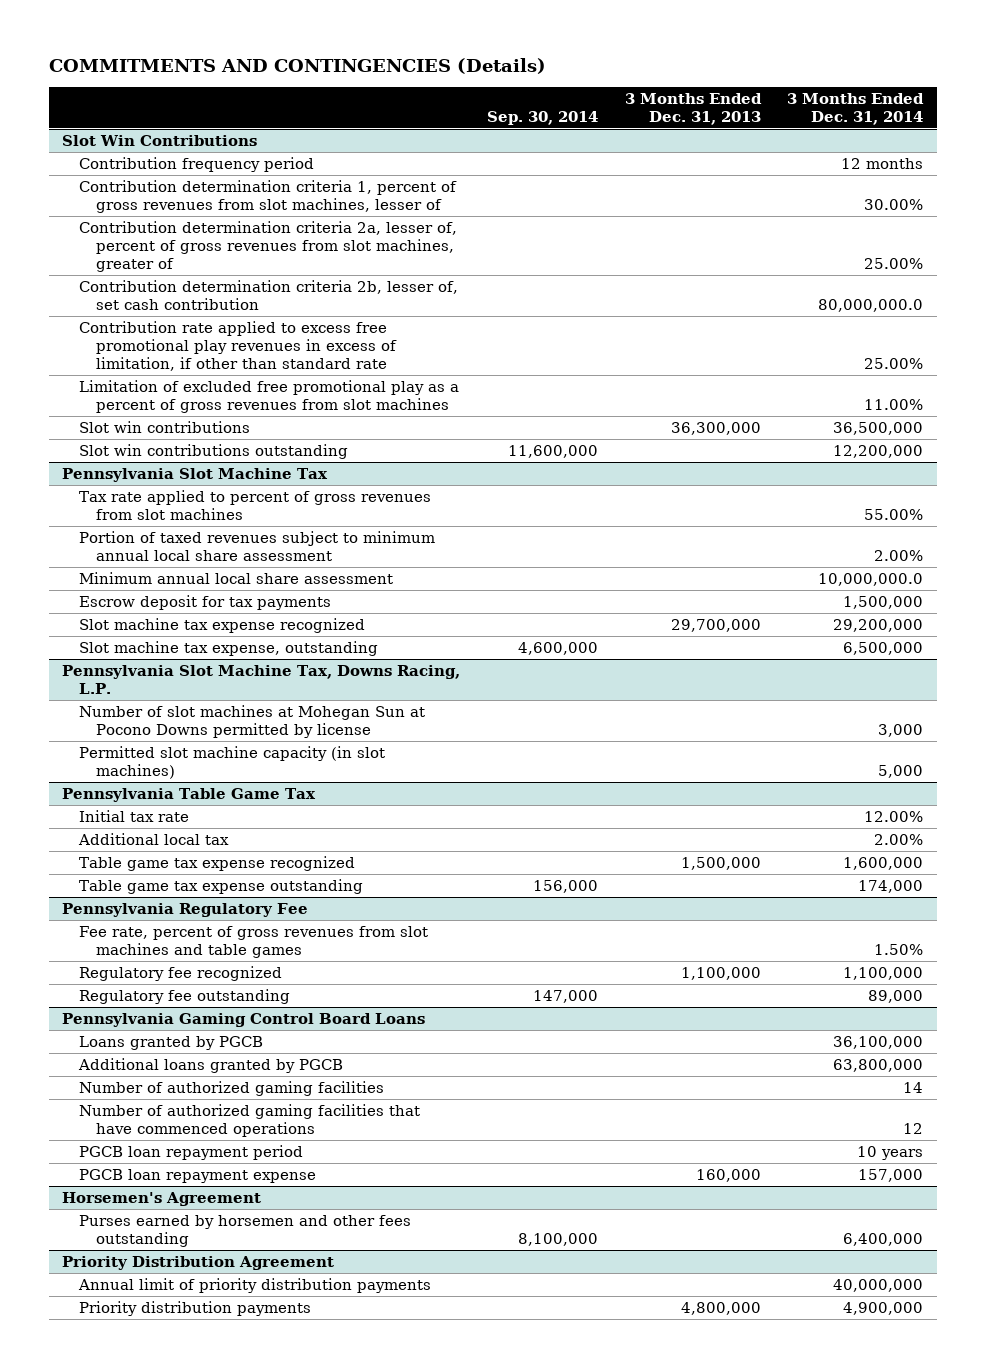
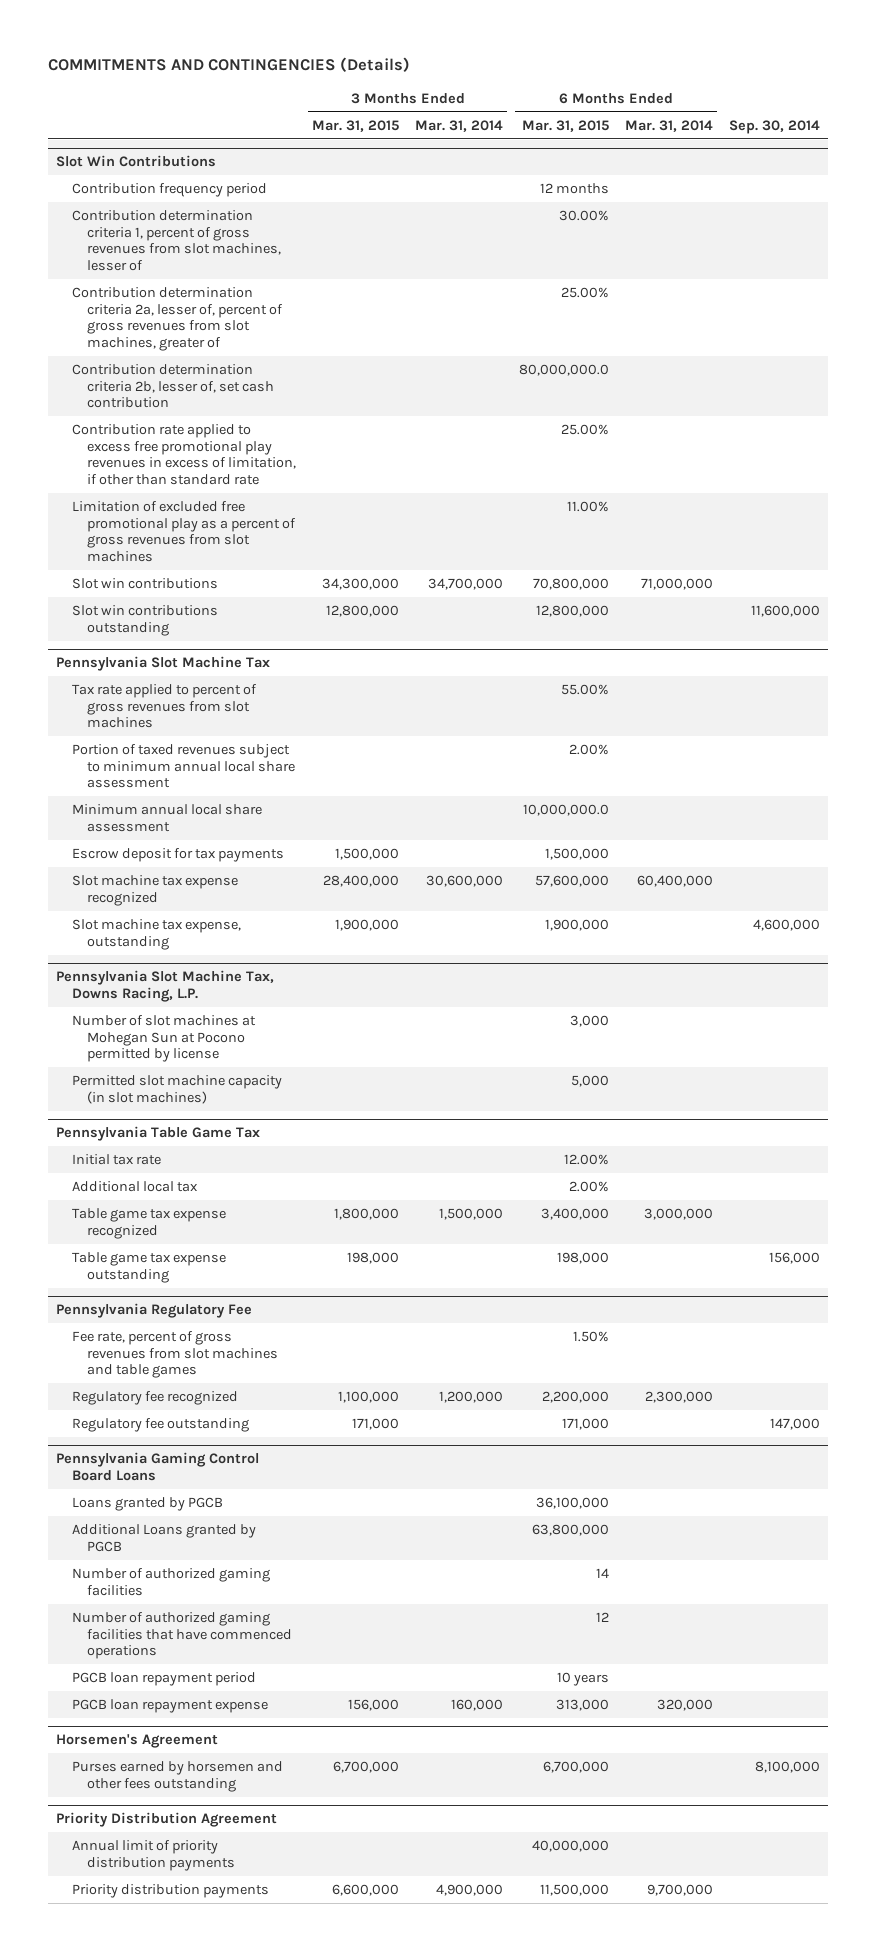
- | Sep. 30, 2014 | 3 Months Ended Dec. 31, 2013 | 3 Months Ended Dec. 31, 2014
+ | 3 Months Ended Mar. 31, 2015 | 3 Months Ended Mar. 31, 2014 | 6 Months Ended Mar. 31, 2015 | 6 Months Ended Mar. 31, 2014 | Sep. 30, 2014
@ Pennsylvania Slot Machine Tax, Downs Racing, L.P.
- Number of slot machines at Mohegan Sun at Pocono Downs permitted by license | | | 3,000
+ Number of slot machines at Mohegan Sun at Pocono permitted by license | | | 3,000 | |
@ Pennsylvania Gaming Control Board Loans
- Additional loans granted by PGCB | | | 63,800,000
+ Additional Loans granted by PGCB | | | 63,800,000 | |

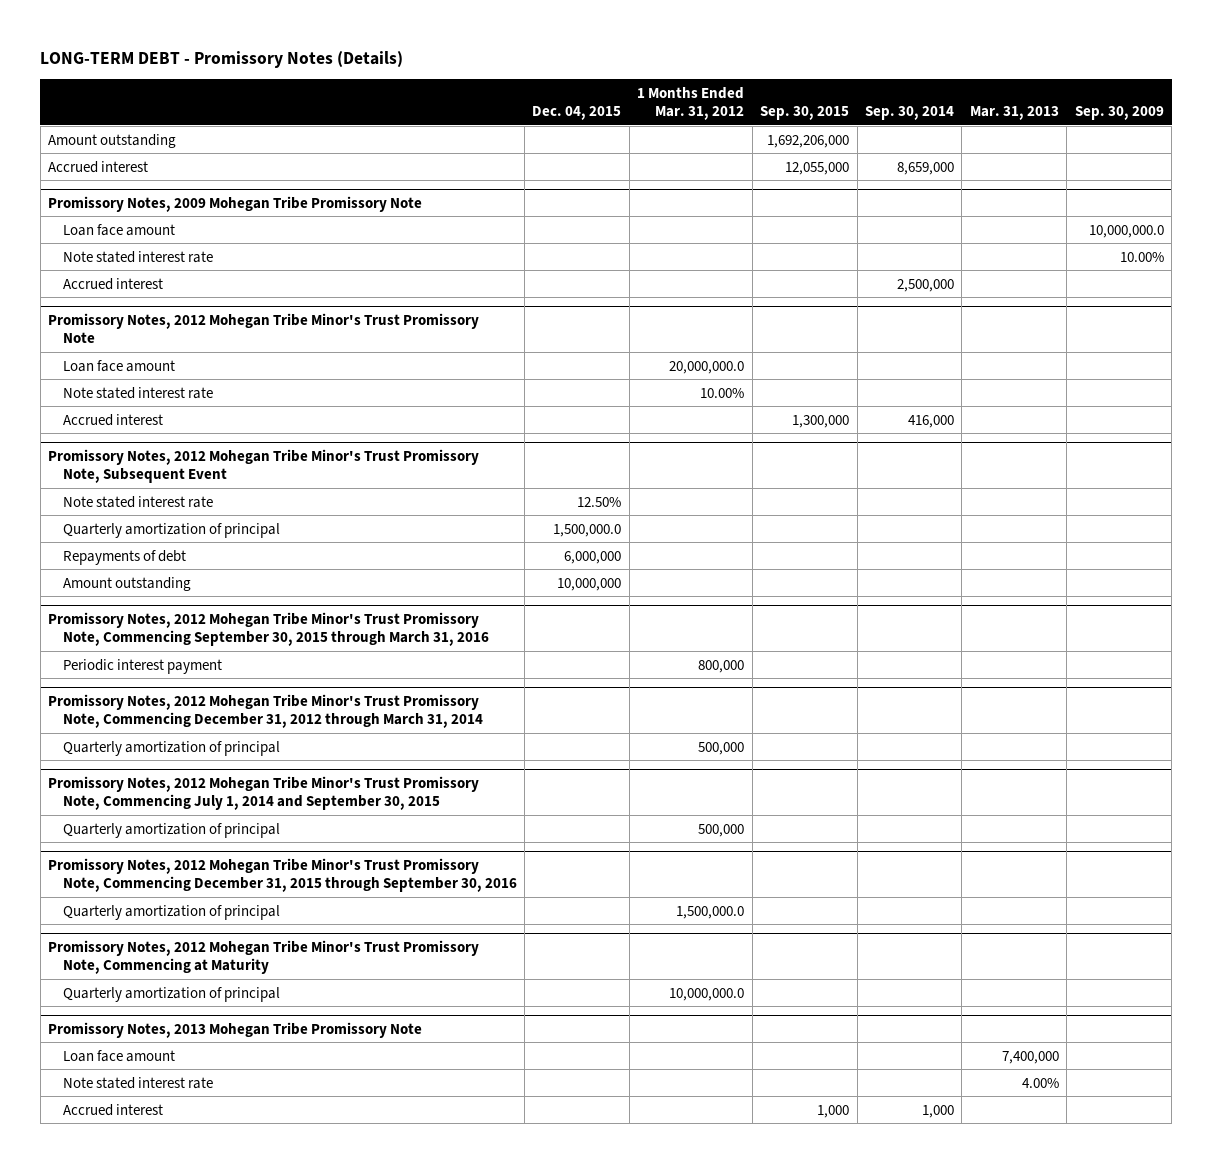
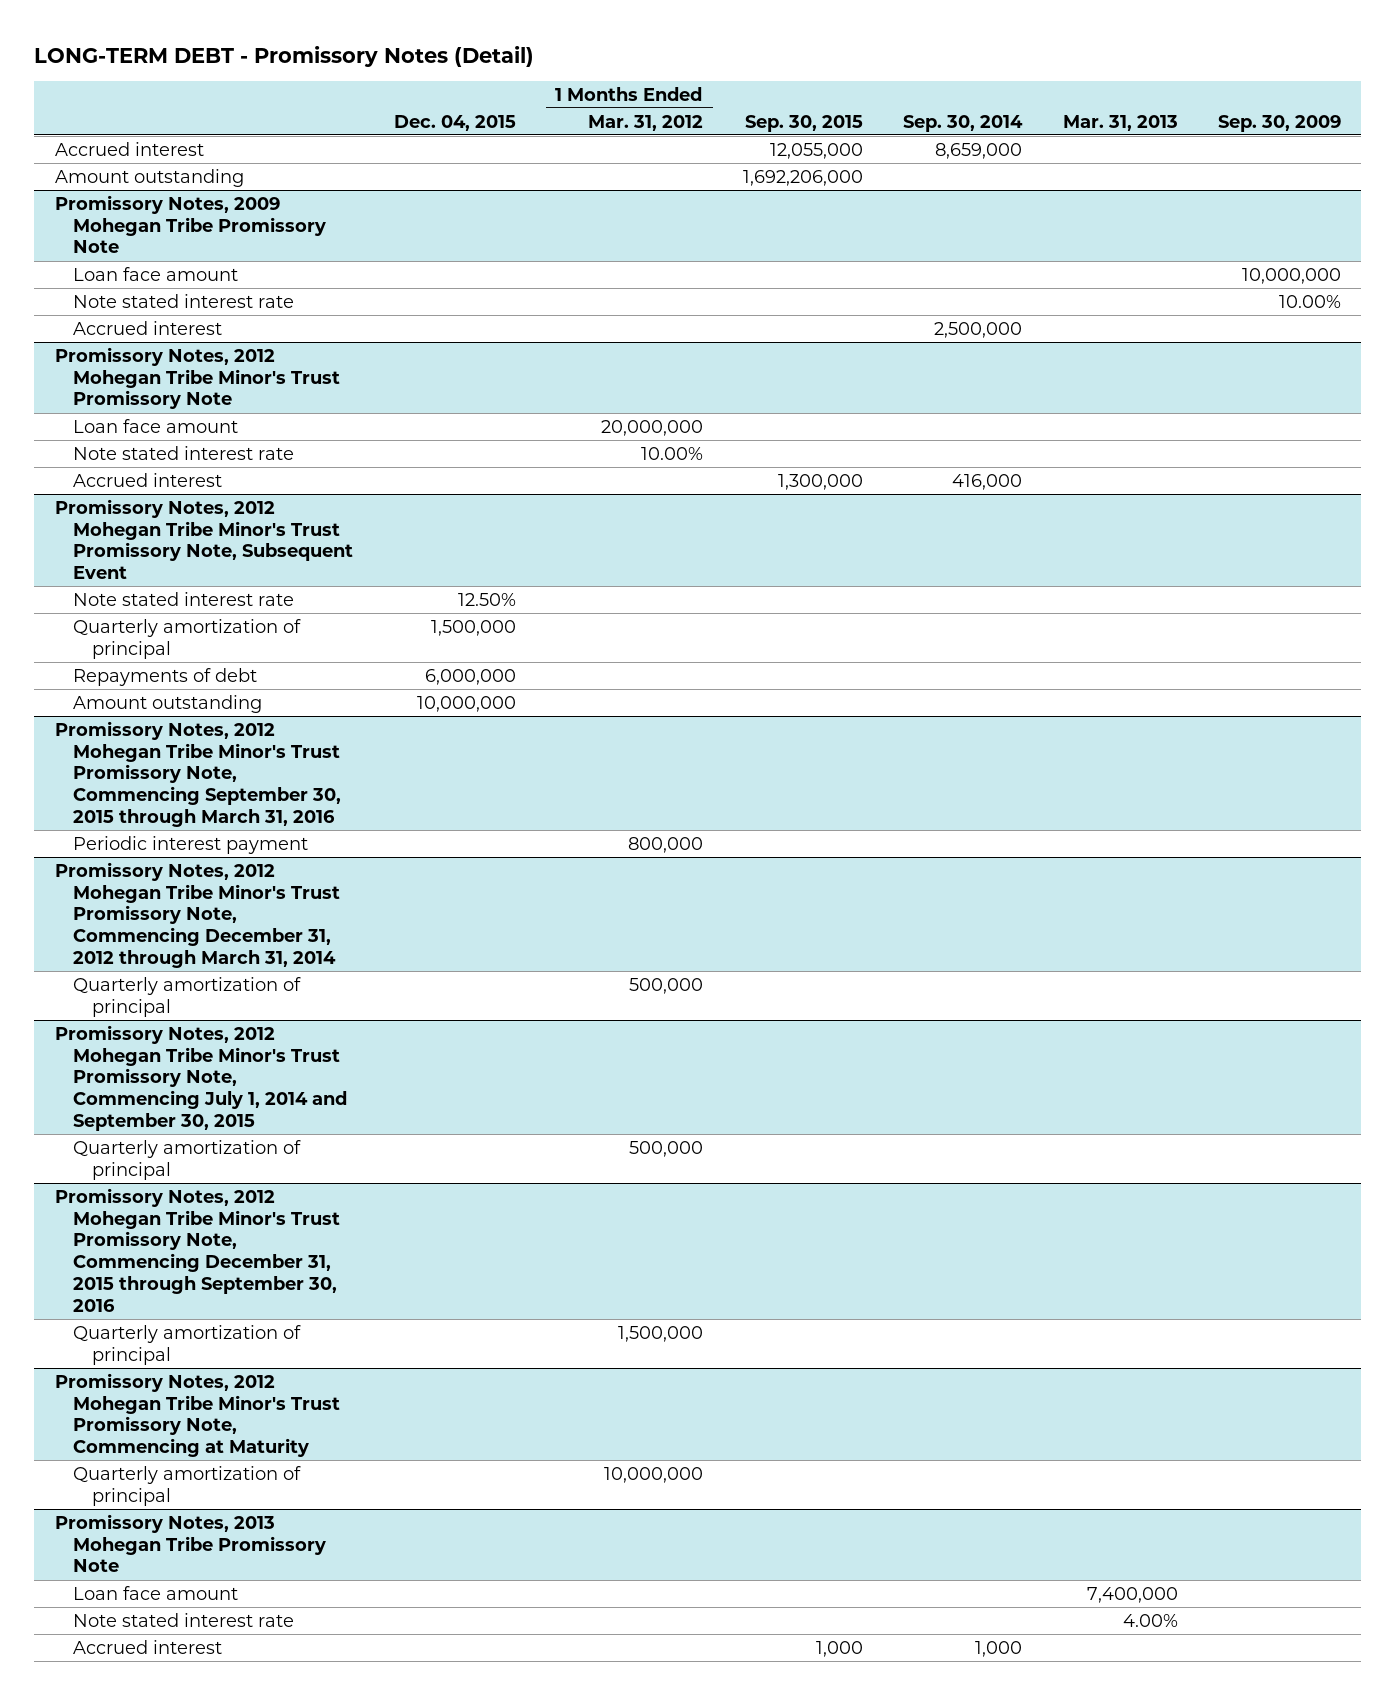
- LONG-TERM DEBT - Promissory Notes (Details)
+ LONG-TERM DEBT - Promissory Notes (Detail)
moved down: Amount outstanding | | | 1,692,206,000 | | |
@ Promissory Notes, 2009 Mohegan Tribe Promissory Note
- Loan face amount | | | | | | 10,000,000.0
+ Loan face amount | | | | | | 10,000,000
@ Promissory Notes, 2012 Mohegan Tribe Minor's Trust Promissory Note
- Loan face amount | | 20,000,000.0 | | | |
+ Loan face amount | | 20,000,000 | | | |
@ Promissory Notes, 2012 Mohegan Tribe Minor's Trust Promissory Note, Subsequent Event
- Quarterly amortization of principal | 1,500,000.0 | | | | |
+ Quarterly amortization of principal | 1,500,000 | | | | |
@ Promissory Notes, 2012 Mohegan Tribe Minor's Trust Promissory Note, Commencing December 31, 2015 through September 30, 2016
- Quarterly amortization of principal | | 1,500,000.0 | | | |
+ Quarterly amortization of principal | | 1,500,000 | | | |
@ Promissory Notes, 2012 Mohegan Tribe Minor's Trust Promissory Note, Commencing at Maturity
- Quarterly amortization of principal | | 10,000,000.0 | | | |
+ Quarterly amortization of principal | | 10,000,000 | | | |

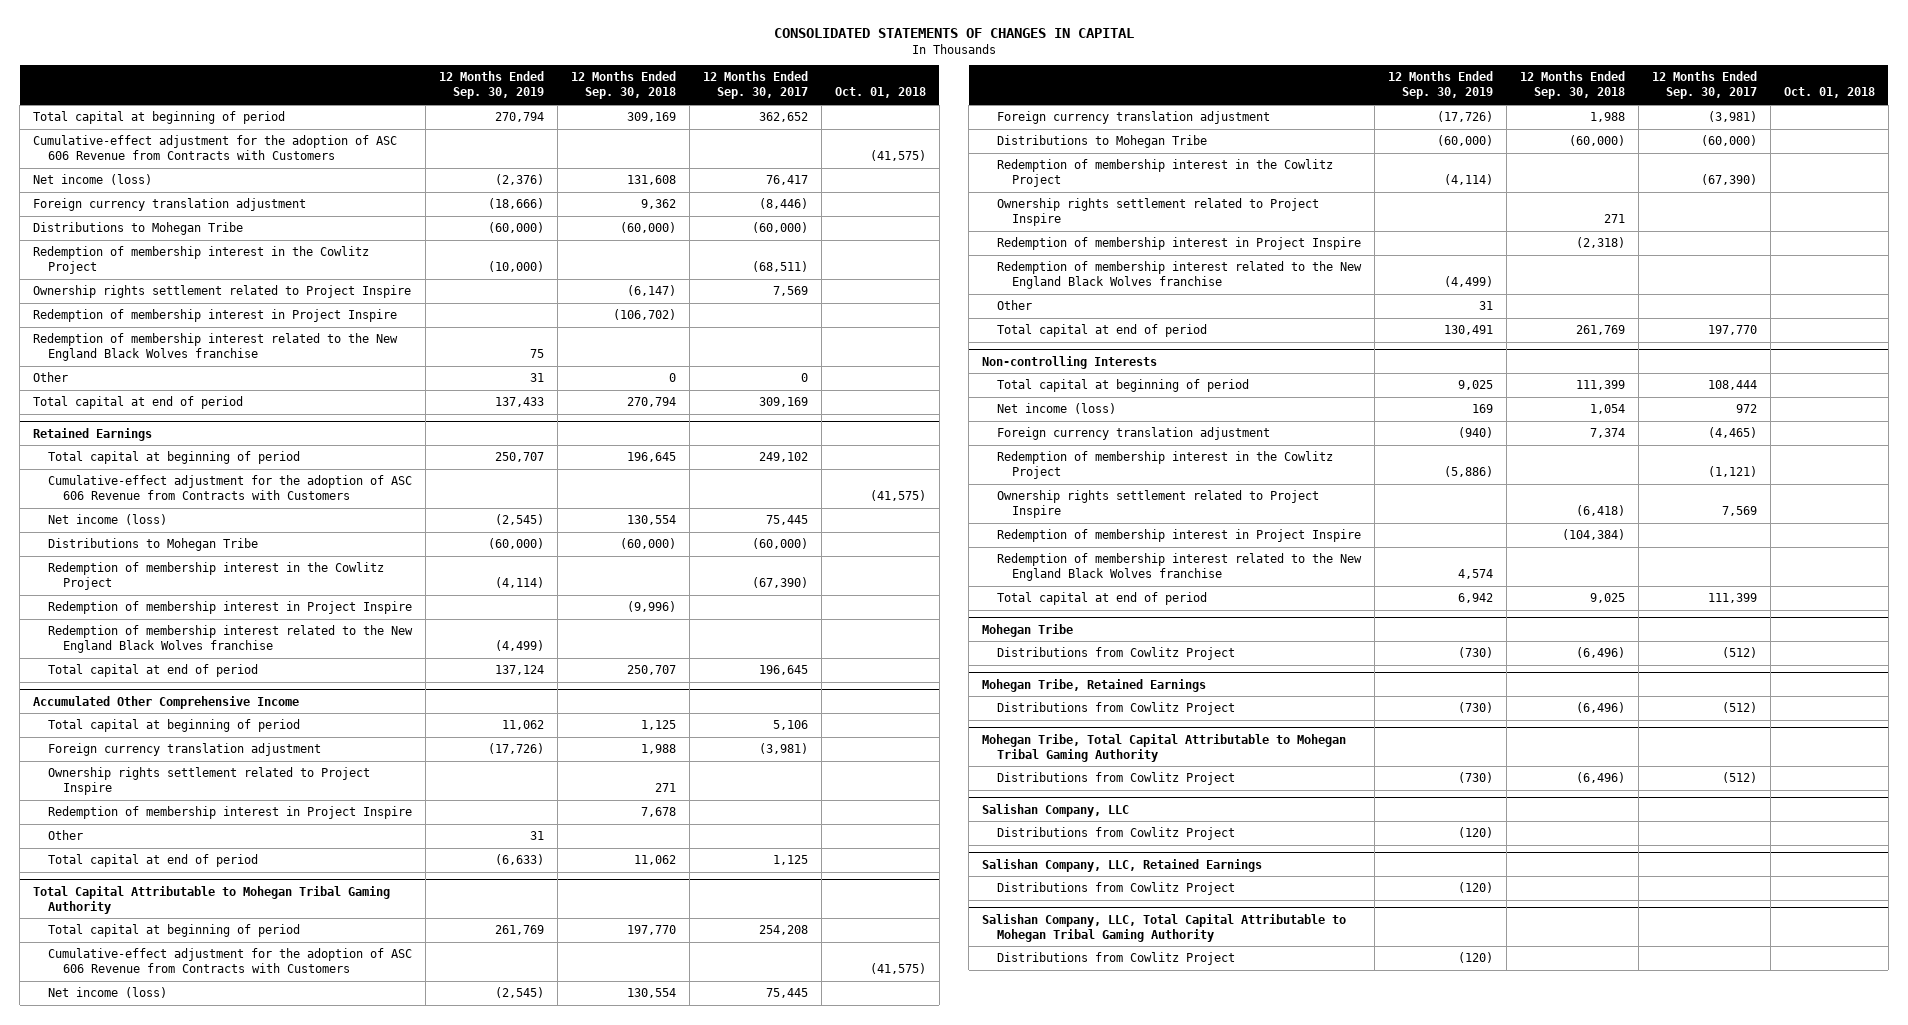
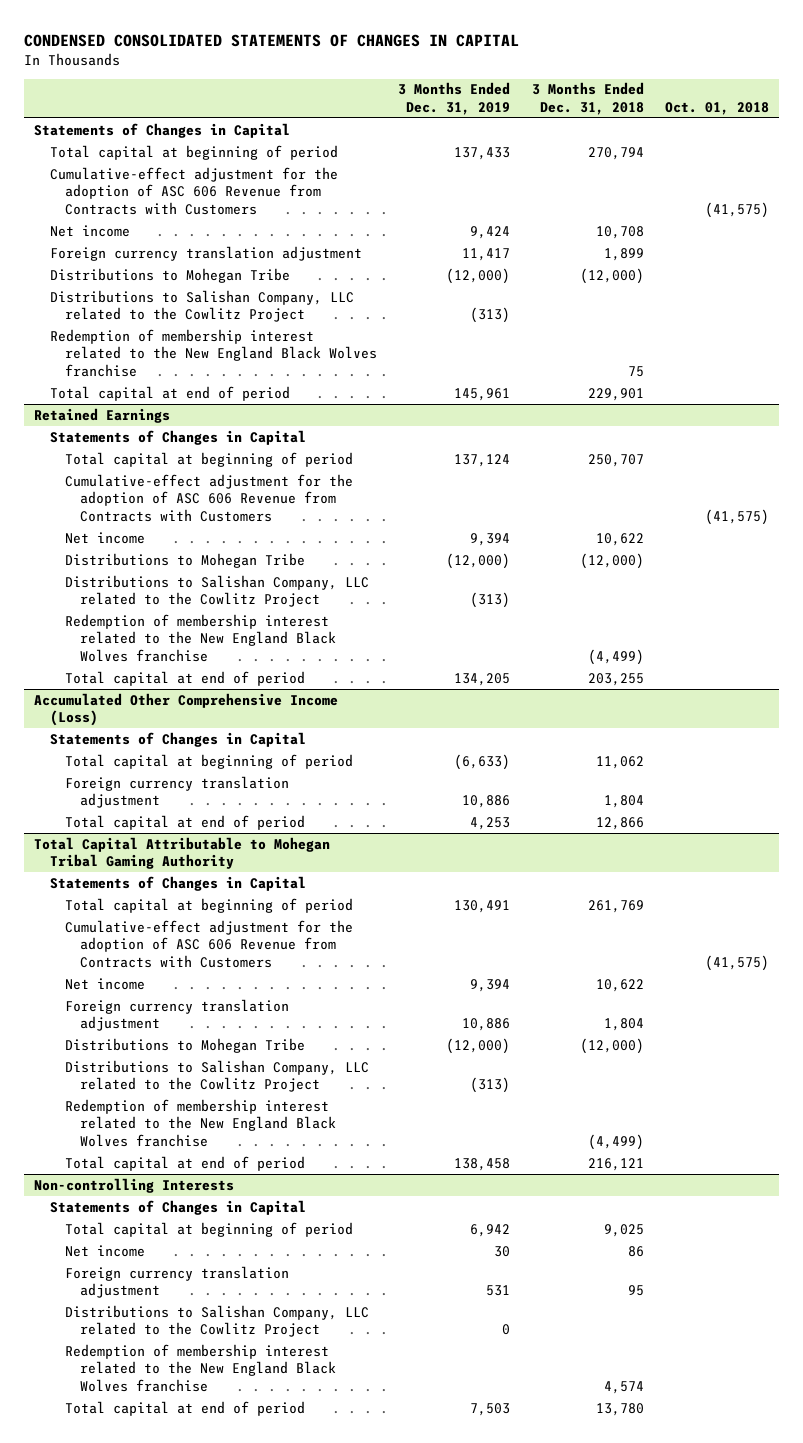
- CONSOLIDATED STATEMENTS OF CHANGES IN CAPITAL
+ CONDENSED CONSOLIDATED STATEMENTS OF CHANGES IN CAPITAL
- | 12 Months Ended Sep. 30, 2019 | 12 Months Ended Sep. 30, 2018 | 12 Months Ended Sep. 30, 2017 | Oct. 01, 2018
+ | 3 Months Ended Dec. 31, 2019 | 3 Months Ended Dec. 31, 2018 | Oct. 01, 2018
+ Statements of Changes in Capital
- Net income (loss) | (2,376) | 131,608 | 76,417 |
+ Net income | 9,424 | 10,708 |
- Redemption of membership interest in the Cowlitz Project | (10,000) | | (68,511) |
- Ownership rights settlement related to Project Inspire | | (6,147) | 7,569 |
- Redemption of membership interest in Project Inspire | | (106,702) | |
+ Distributions to Salishan Company, LLC related to the Cowlitz Project | (313) | |
- Other | 31 | 0 | 0 |
@ Retained Earnings
+ Statements of Changes in Capital
- Net income (loss) | (2,545) | 130,554 | 75,445 |
+ Net income | 9,394 | 10,622 |
- Redemption of membership interest in the Cowlitz Project | (4,114) | | (67,390) |
- Redemption of membership interest in Project Inspire | | (9,996) | |
+ Distributions to Salishan Company, LLC related to the Cowlitz Project | (313) | |
- Accumulated Other Comprehensive Income
+ Accumulated Other Comprehensive Income (Loss)
+ Statements of Changes in Capital
- Ownership rights settlement related to Project Inspire | | 271 | |
- Redemption of membership interest in Project Inspire | | 7,678 | |
- Other | 31 | | |
@ Total Capital Attributable to Mohegan Tribal Gaming Authority
+ Statements of Changes in Capital
- Net income (loss) | (2,545) | 130,554 | 75,445 |
+ Net income | 9,394 | 10,622 |
- Redemption of membership interest in the Cowlitz Project | (4,114) | | (67,390) |
- Ownership rights settlement related to Project Inspire | | 271 | |
- Redemption of membership interest in Project Inspire | | (2,318) | |
+ Distributions to Salishan Company, LLC related to the Cowlitz Project | (313) | |
- Other | 31 | | |
@ Non-controlling Interests
+ Statements of Changes in Capital
- Net income (loss) | 169 | 1,054 | 972 |
+ Net income | 30 | 86 |
- Redemption of membership interest in the Cowlitz Project | (5,886) | | (1,121) |
- Ownership rights settlement related to Project Inspire | | (6,418) | 7,569 |
- Redemption of membership interest in Project Inspire | | (104,384) | |
+ Distributions to Salishan Company, LLC related to the Cowlitz Project | 0 | |
- Mohegan Tribe
- Distributions from Cowlitz Project | (730) | (6,496) | (512) |
- Mohegan Tribe, Retained Earnings
- Distributions from Cowlitz Project | (730) | (6,496) | (512) |
- Mohegan Tribe, Total Capital Attributable to Mohegan Tribal Gaming Authority
- Distributions from Cowlitz Project | (730) | (6,496) | (512) |
- Salishan Company, LLC
- Distributions from Cowlitz Project | (120) | | |
- Salishan Company, LLC, Retained Earnings
- Distributions from Cowlitz Project | (120) | | |
- Salishan Company, LLC, Total Capital Attributable to Mohegan Tribal Gaming Authority
- Distributions from Cowlitz Project | (120) | | |

